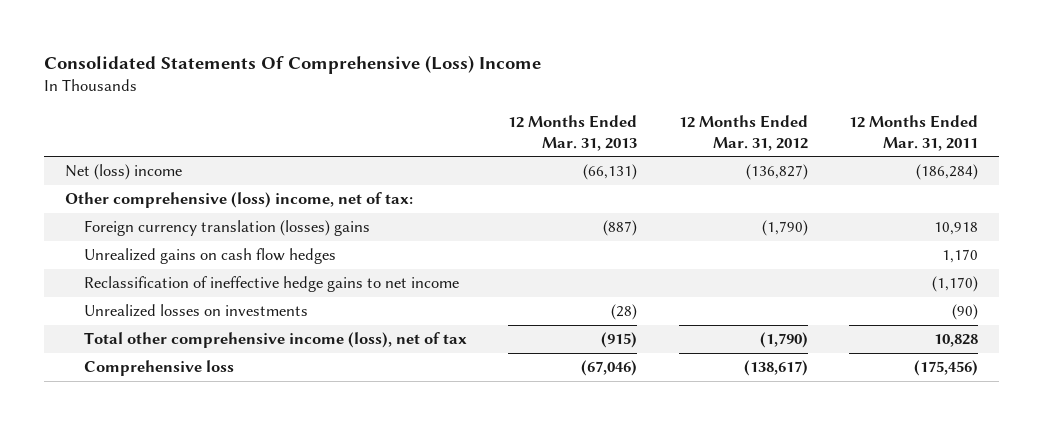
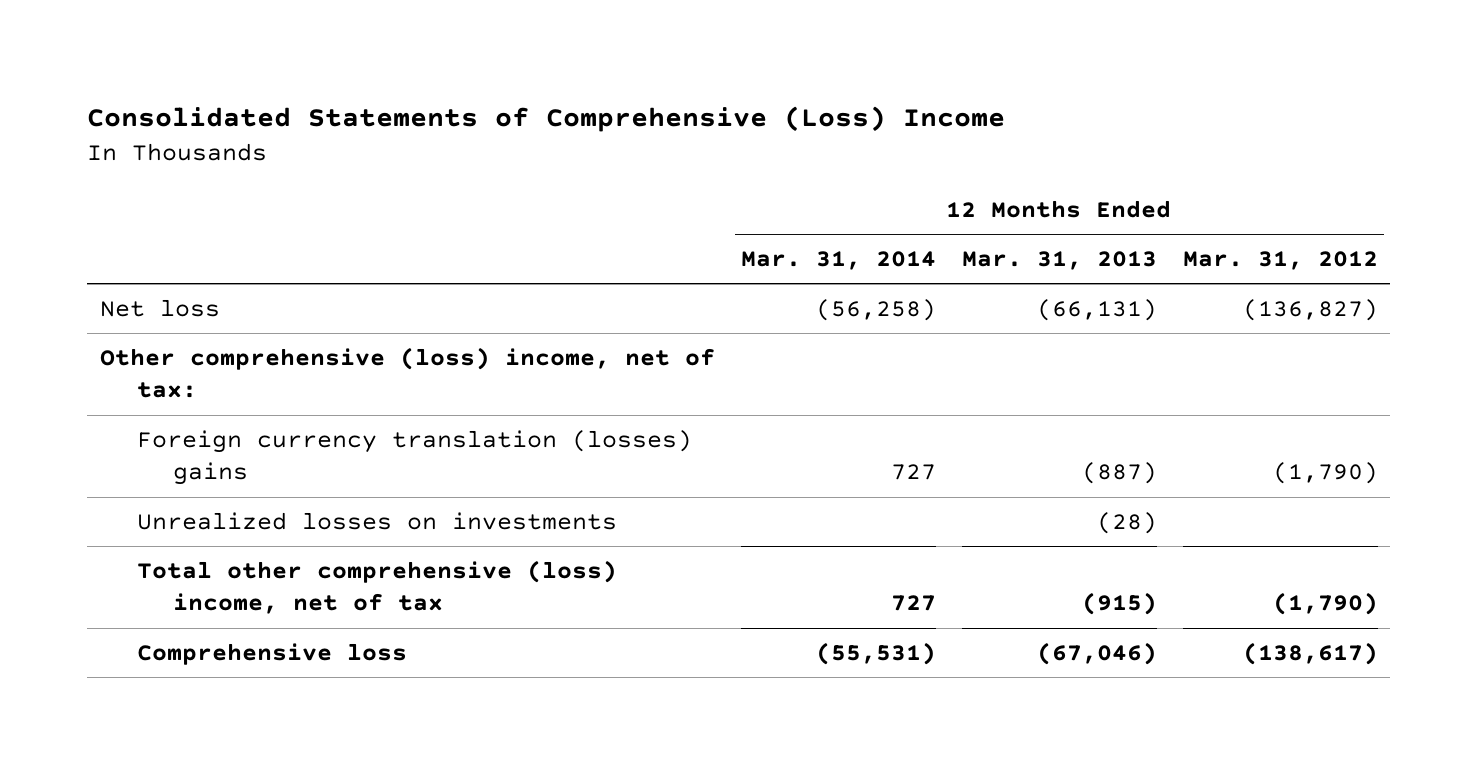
- Consolidated Statements Of Comprehensive (Loss) Income
+ Consolidated Statements of Comprehensive (Loss) Income
- | 12 Months Ended Mar. 31, 2013 | 12 Months Ended Mar. 31, 2012 | 12 Months Ended Mar. 31, 2011
+ | 12 Months Ended Mar. 31, 2014 | 12 Months Ended Mar. 31, 2013 | 12 Months Ended Mar. 31, 2012
- Net (loss) income | (66,131) | (136,827) | (186,284)
+ Net loss | (56,258) | (66,131) | (136,827)
- Unrealized gains on cash flow hedges | | | 1,170
- Reclassification of ineffective hedge gains to net income | | | (1,170)
- Total other comprehensive income (loss), net of tax | (915) | (1,790) | 10,828
+ Total other comprehensive (loss) income, net of tax | 727 | (915) | (1,790)

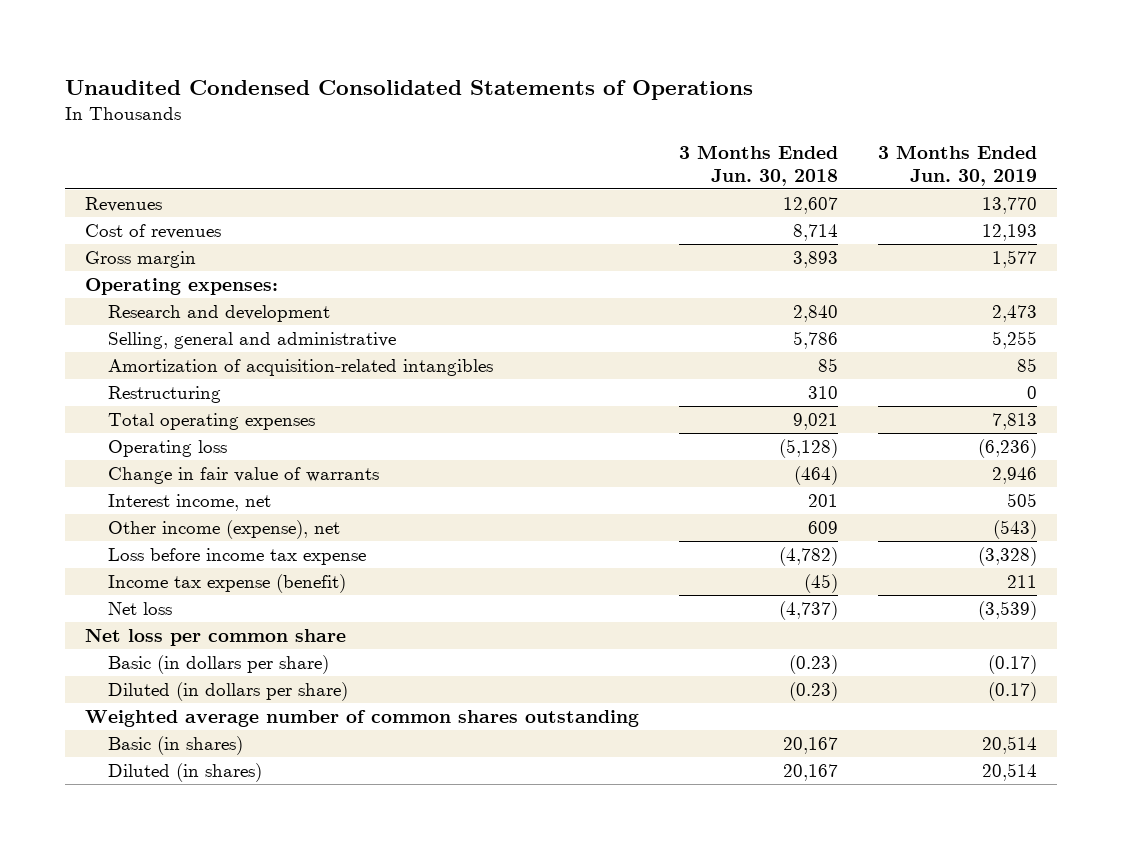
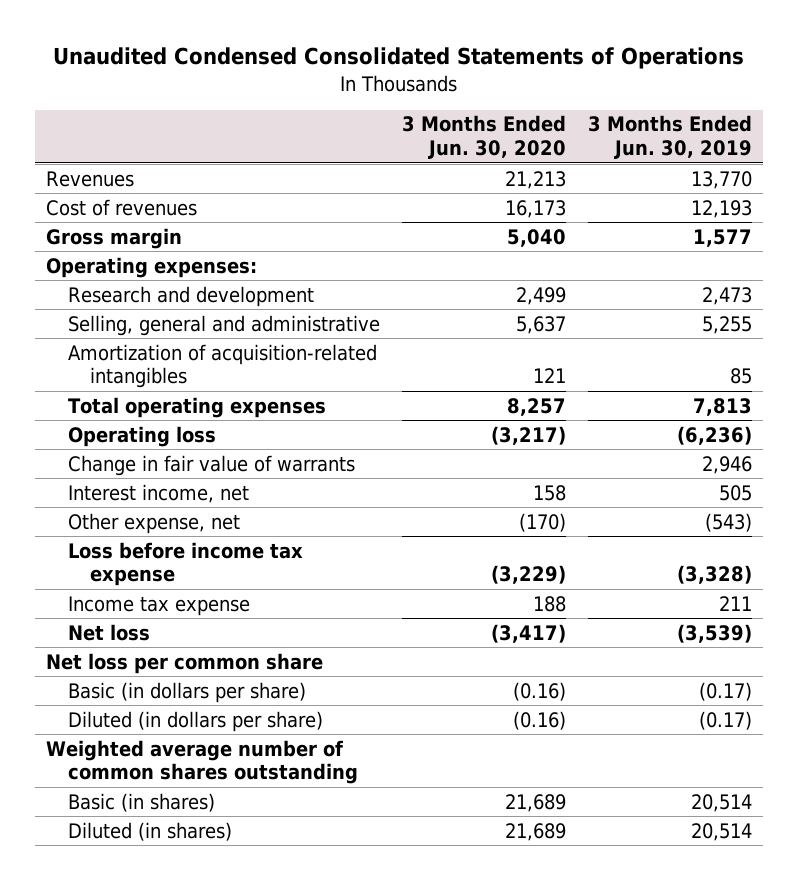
- | 3 Months Ended Jun. 30, 2018 | 3 Months Ended Jun. 30, 2019
+ | 3 Months Ended Jun. 30, 2020 | 3 Months Ended Jun. 30, 2019
- Restructuring | 310 | 0
- Other income (expense), net | 609 | (543)
+ Other expense, net | (170) | (543)
- Income tax expense (benefit) | (45) | 211
+ Income tax expense | 188 | 211

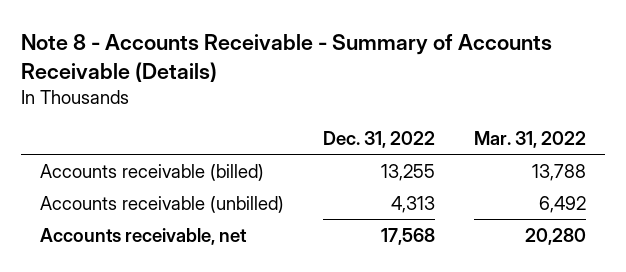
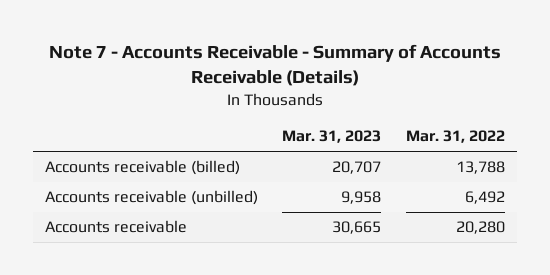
- Note 8 - Accounts Receivable - Summary of Accounts Receivable (Details)
+ Note 7 - Accounts Receivable - Summary of Accounts Receivable (Details)
- | Dec. 31, 2022 | Mar. 31, 2022
+ | Mar. 31, 2023 | Mar. 31, 2022
- Accounts receivable, net | 17,568 | 20,280
+ Accounts receivable | 30,665 | 20,280

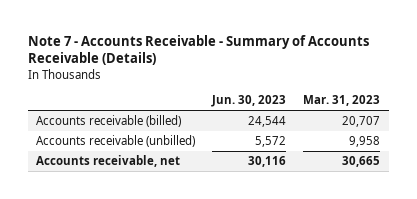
- | Mar. 31, 2023 | Mar. 31, 2022
+ | Jun. 30, 2023 | Mar. 31, 2023
- Accounts receivable | 30,665 | 20,280
+ Accounts receivable, net | 30,116 | 30,665

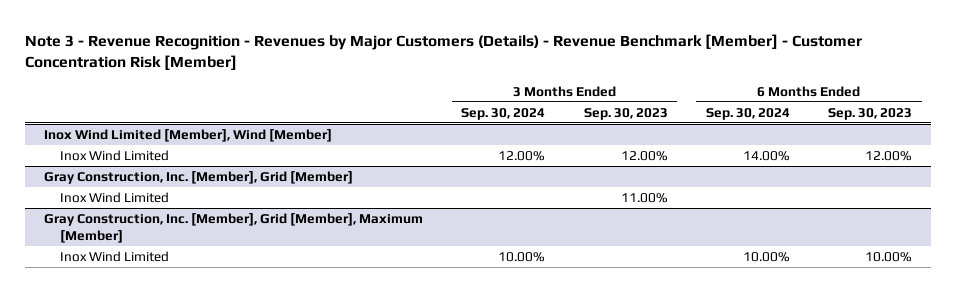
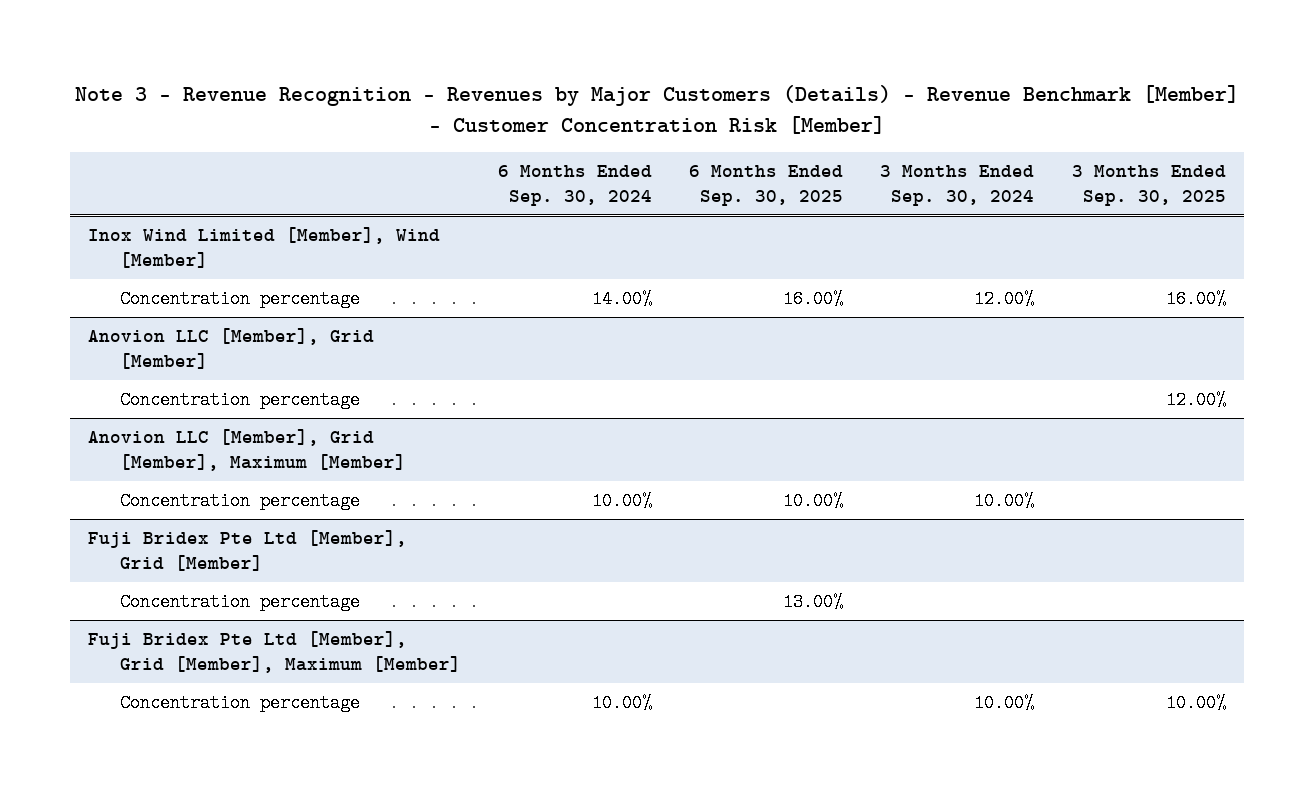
- | 3 Months Ended Sep. 30, 2024 | 3 Months Ended Sep. 30, 2023 | 6 Months Ended Sep. 30, 2024 | 6 Months Ended Sep. 30, 2023
+ | 6 Months Ended Sep. 30, 2024 | 6 Months Ended Sep. 30, 2025 | 3 Months Ended Sep. 30, 2024 | 3 Months Ended Sep. 30, 2025
@ Inox Wind Limited [Member], Wind [Member]
- Inox Wind Limited | 12.00% | 12.00% | 14.00% | 12.00%
- Gray Construction, Inc. [Member], Grid [Member]
- Inox Wind Limited | | 11.00% | |
- Gray Construction, Inc. [Member], Grid [Member], Maximum [Member]
- Inox Wind Limited | 10.00% | | 10.00% | 10.00%
@ Inox Wind Limited [Member], Wind [Member]
+ Concentration percentage | 14.00% | 16.00% | 12.00% | 16.00%
+ Anovion LLC [Member], Grid [Member]
+ Concentration percentage | | | | 12.00%
+ Anovion LLC [Member], Grid [Member], Maximum [Member]
+ Concentration percentage | 10.00% | 10.00% | 10.00% |
+ Fuji Bridex Pte Ltd [Member], Grid [Member]
+ Concentration percentage | | 13.00% | |
+ Fuji Bridex Pte Ltd [Member], Grid [Member], Maximum [Member]
+ Concentration percentage | 10.00% | | 10.00% | 10.00%

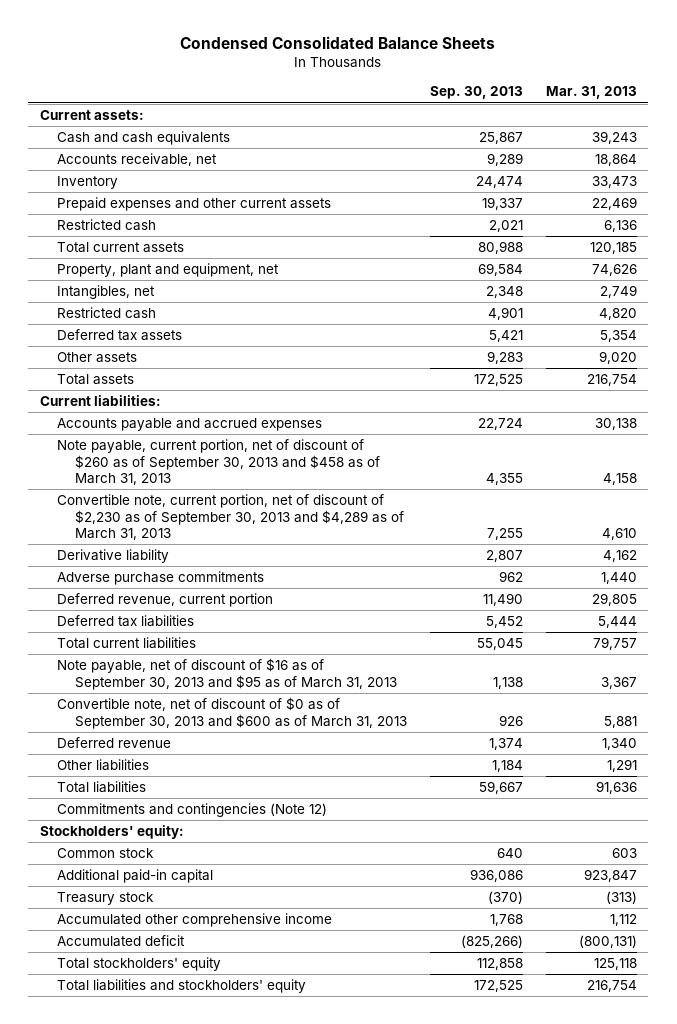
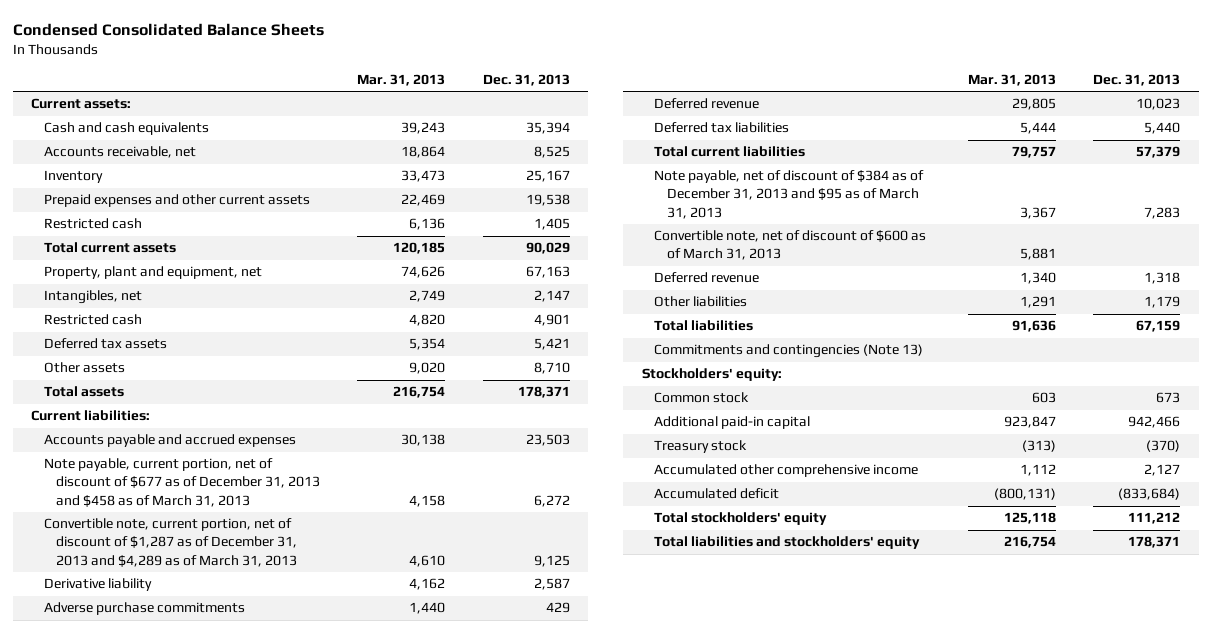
- | Sep. 30, 2013 | Mar. 31, 2013
+ | Mar. 31, 2013 | Dec. 31, 2013
- Note payable, current portion, net of discount of $260 as of September 30, 2013 and $458 as of March 31, 2013 | 4,355 | 4,158
- Convertible note, current portion, net of discount of $2,230 as of September 30, 2013 and $4,289 as of March 31, 2013 | 7,255 | 4,610
+ Note payable, current portion, net of discount of $677 as of December 31, 2013 and $458 as of March 31, 2013 | 4,158 | 6,272
+ Convertible note, current portion, net of discount of $1,287 as of December 31, 2013 and $4,289 as of March 31, 2013 | 4,610 | 9,125
- Deferred revenue, current portion | 11,490 | 29,805
+ Deferred revenue | 29,805 | 10,023
- Note payable, net of discount of $16 as of September 30, 2013 and $95 as of March 31, 2013 | 1,138 | 3,367
- Convertible note, net of discount of $0 as of September 30, 2013 and $600 as of March 31, 2013 | 926 | 5,881
+ Note payable, net of discount of $384 as of December 31, 2013 and $95 as of March 31, 2013 | 3,367 | 7,283
+ Convertible note, net of discount of $600 as of March 31, 2013 | 5,881 |
- Commitments and contingencies (Note 12)
+ Commitments and contingencies (Note 13)

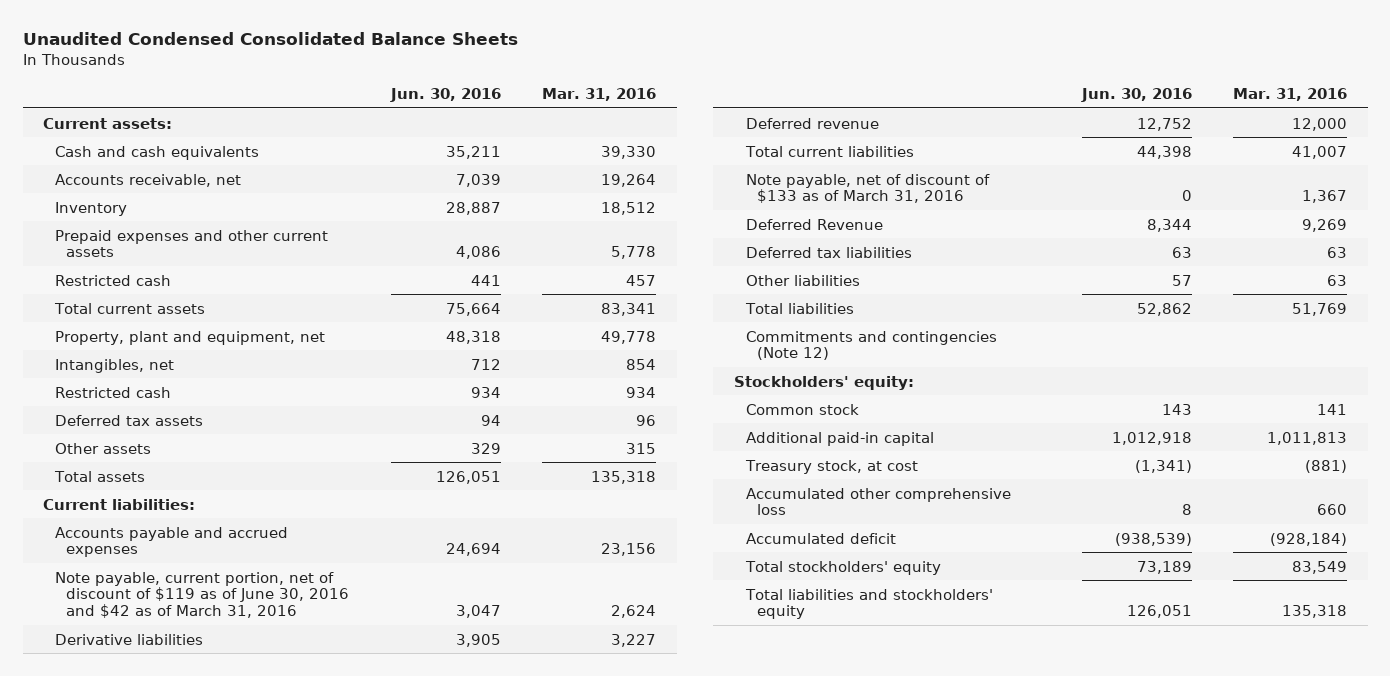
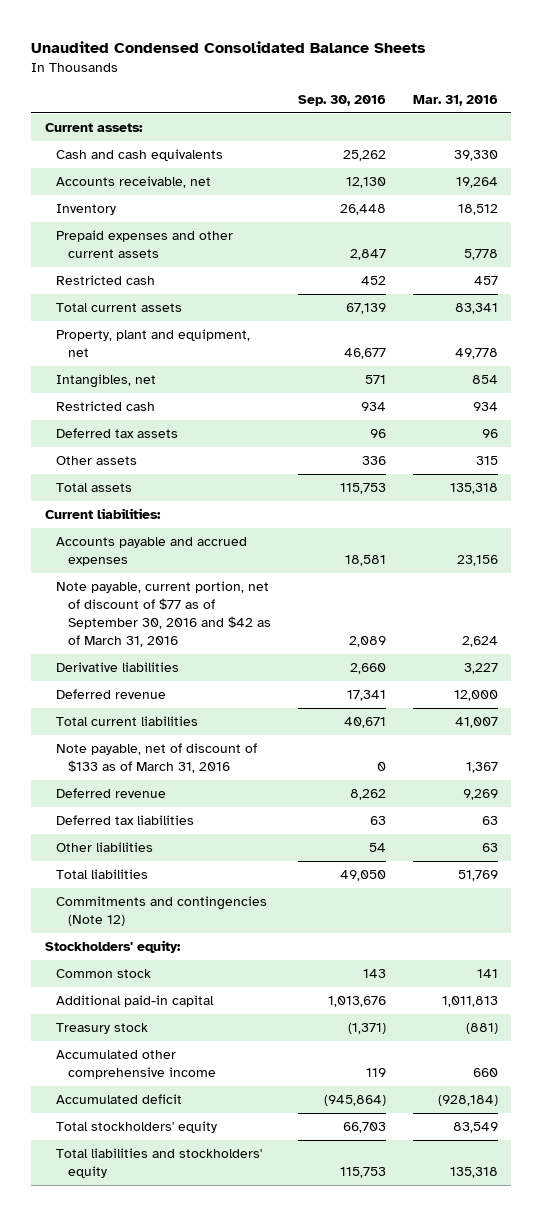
- | Jun. 30, 2016 | Mar. 31, 2016
+ | Sep. 30, 2016 | Mar. 31, 2016
- Note payable, current portion, net of discount of $119 as of June 30, 2016 and $42 as of March 31, 2016 | 3,047 | 2,624
+ Note payable, current portion, net of discount of $77 as of September 30, 2016 and $42 as of March 31, 2016 | 2,089 | 2,624
- Deferred Revenue | 8,344 | 9,269
+ Deferred revenue | 8,262 | 9,269
- Treasury stock, at cost | (1,341) | (881)
- Accumulated other comprehensive loss | 8 | 660
+ Treasury stock | (1,371) | (881)
+ Accumulated other comprehensive income | 119 | 660

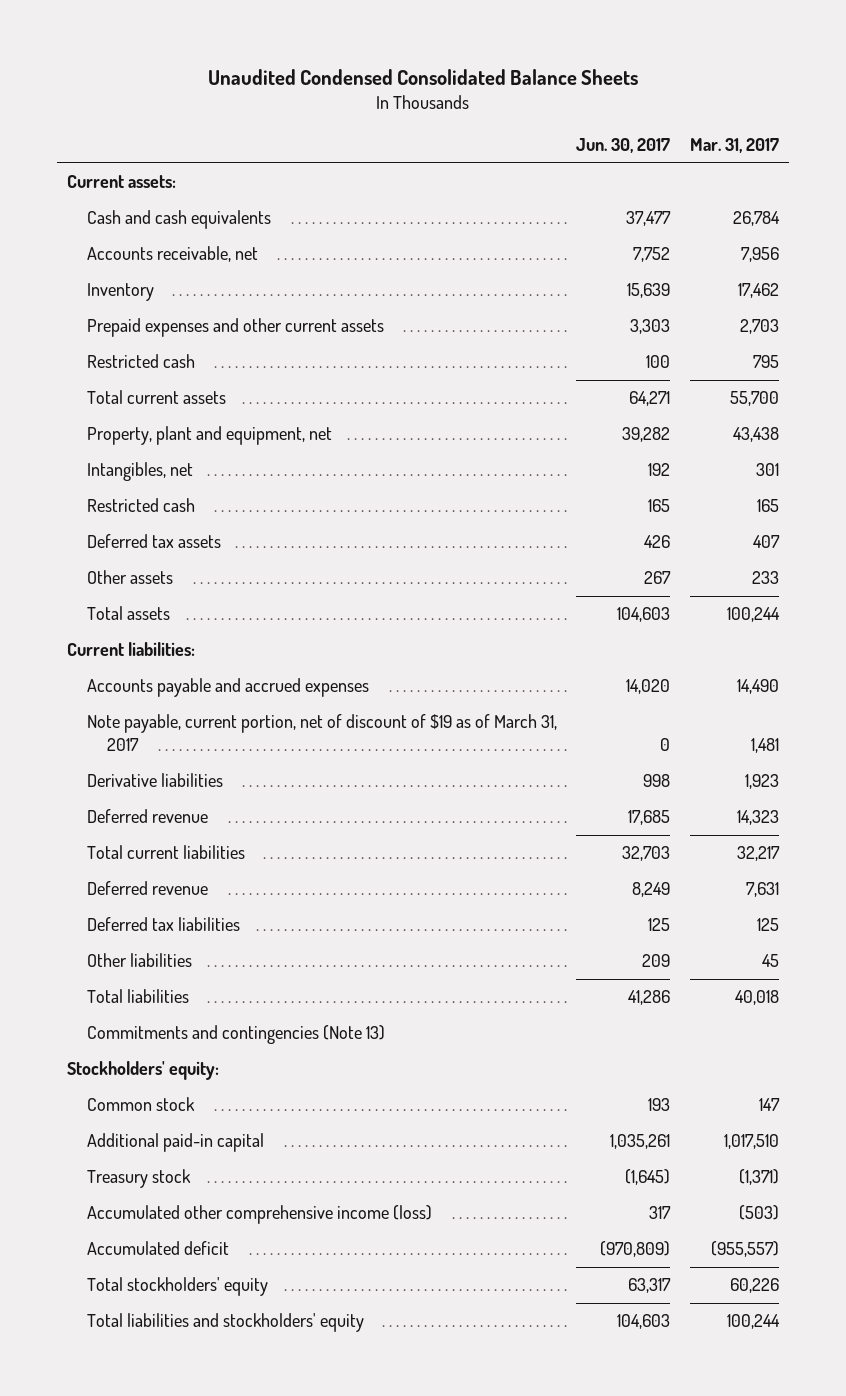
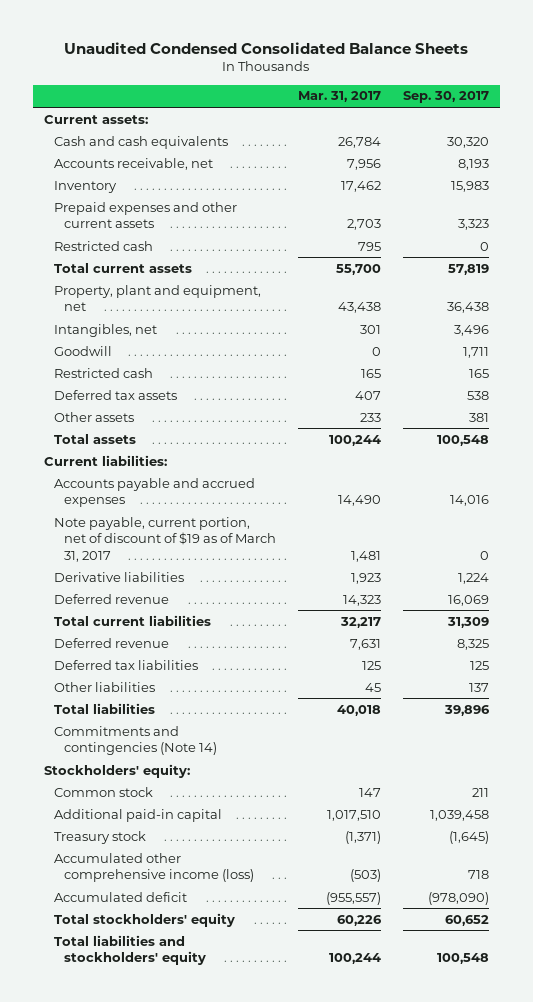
- | Jun. 30, 2017 | Mar. 31, 2017
+ | Mar. 31, 2017 | Sep. 30, 2017
+ Goodwill | 0 | 1,711
- Commitments and contingencies (Note 13)
+ Commitments and contingencies (Note 14)

